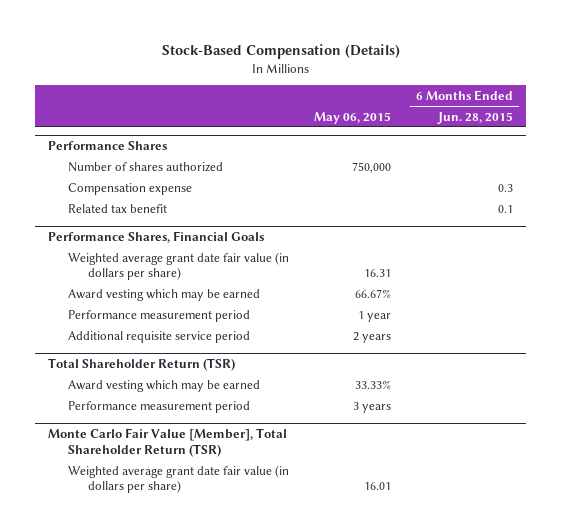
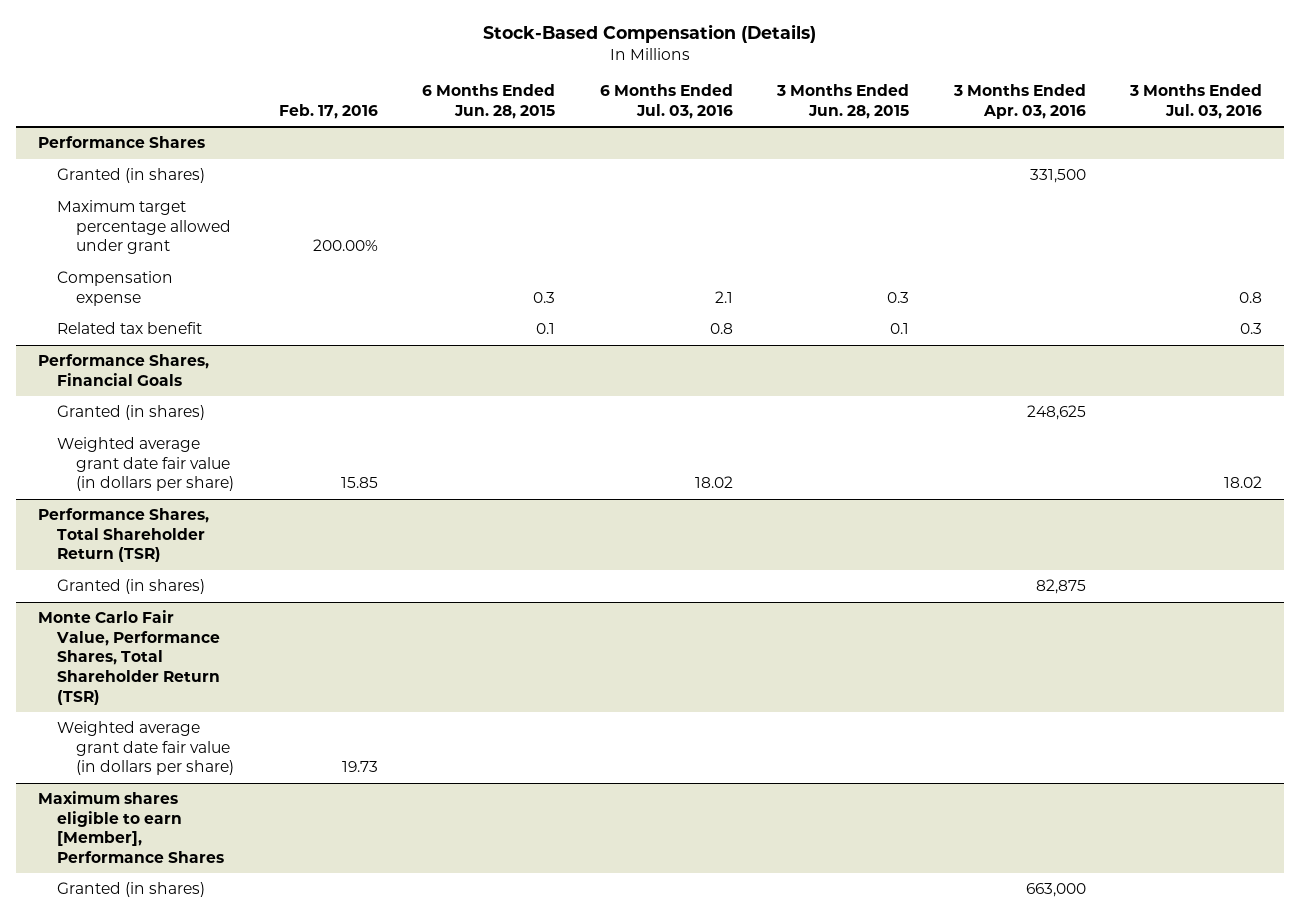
- | May 06, 2015 | 6 Months Ended Jun. 28, 2015
+ | Feb. 17, 2016 | 6 Months Ended Jun. 28, 2015 | 6 Months Ended Jul. 03, 2016 | 3 Months Ended Jun. 28, 2015 | 3 Months Ended Apr. 03, 2016 | 3 Months Ended Jul. 03, 2016
@ Performance Shares
- Number of shares authorized | 750,000 |
+ Granted (in shares) | | | | | 331,500 |
+ Maximum target percentage allowed under grant | 200.00% | | | | |
@ Performance Shares, Financial Goals
+ Granted (in shares) | | | | | 248,625 |
- Award vesting which may be earned | 66.67% |
- Performance measurement period | 1 year |
- Additional requisite service period | 2 years |
- Total Shareholder Return (TSR)
- Award vesting which may be earned | 33.33% |
- Performance measurement period | 3 years |
- Monte Carlo Fair Value [Member], Total Shareholder Return (TSR)
+ Performance Shares, Total Shareholder Return (TSR)
+ Granted (in shares) | | | | | 82,875 |
+ Monte Carlo Fair Value, Performance Shares, Total Shareholder Return (TSR)
+ Maximum shares eligible to earn [Member], Performance Shares
+ Granted (in shares) | | | | | 663,000 |

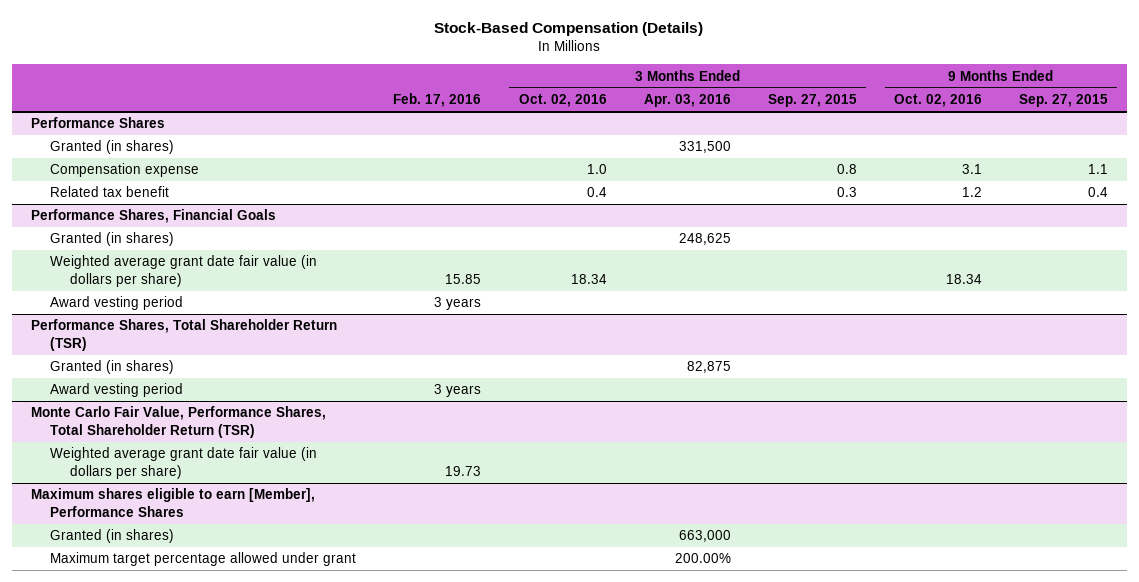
- | Feb. 17, 2016 | 6 Months Ended Jun. 28, 2015 | 6 Months Ended Jul. 03, 2016 | 3 Months Ended Jun. 28, 2015 | 3 Months Ended Apr. 03, 2016 | 3 Months Ended Jul. 03, 2016
+ | Feb. 17, 2016 | 3 Months Ended Oct. 02, 2016 | 3 Months Ended Apr. 03, 2016 | 3 Months Ended Sep. 27, 2015 | 9 Months Ended Oct. 02, 2016 | 9 Months Ended Sep. 27, 2015
@ Performance Shares
- Maximum target percentage allowed under grant | 200.00% | | | | |
@ Performance Shares, Financial Goals
+ Award vesting period | 3 years | | | | |
@ Performance Shares, Total Shareholder Return (TSR)
+ Award vesting period | 3 years | | | | |
@ Maximum shares eligible to earn [Member], Performance Shares
+ Maximum target percentage allowed under grant | | | 200.00% | | |

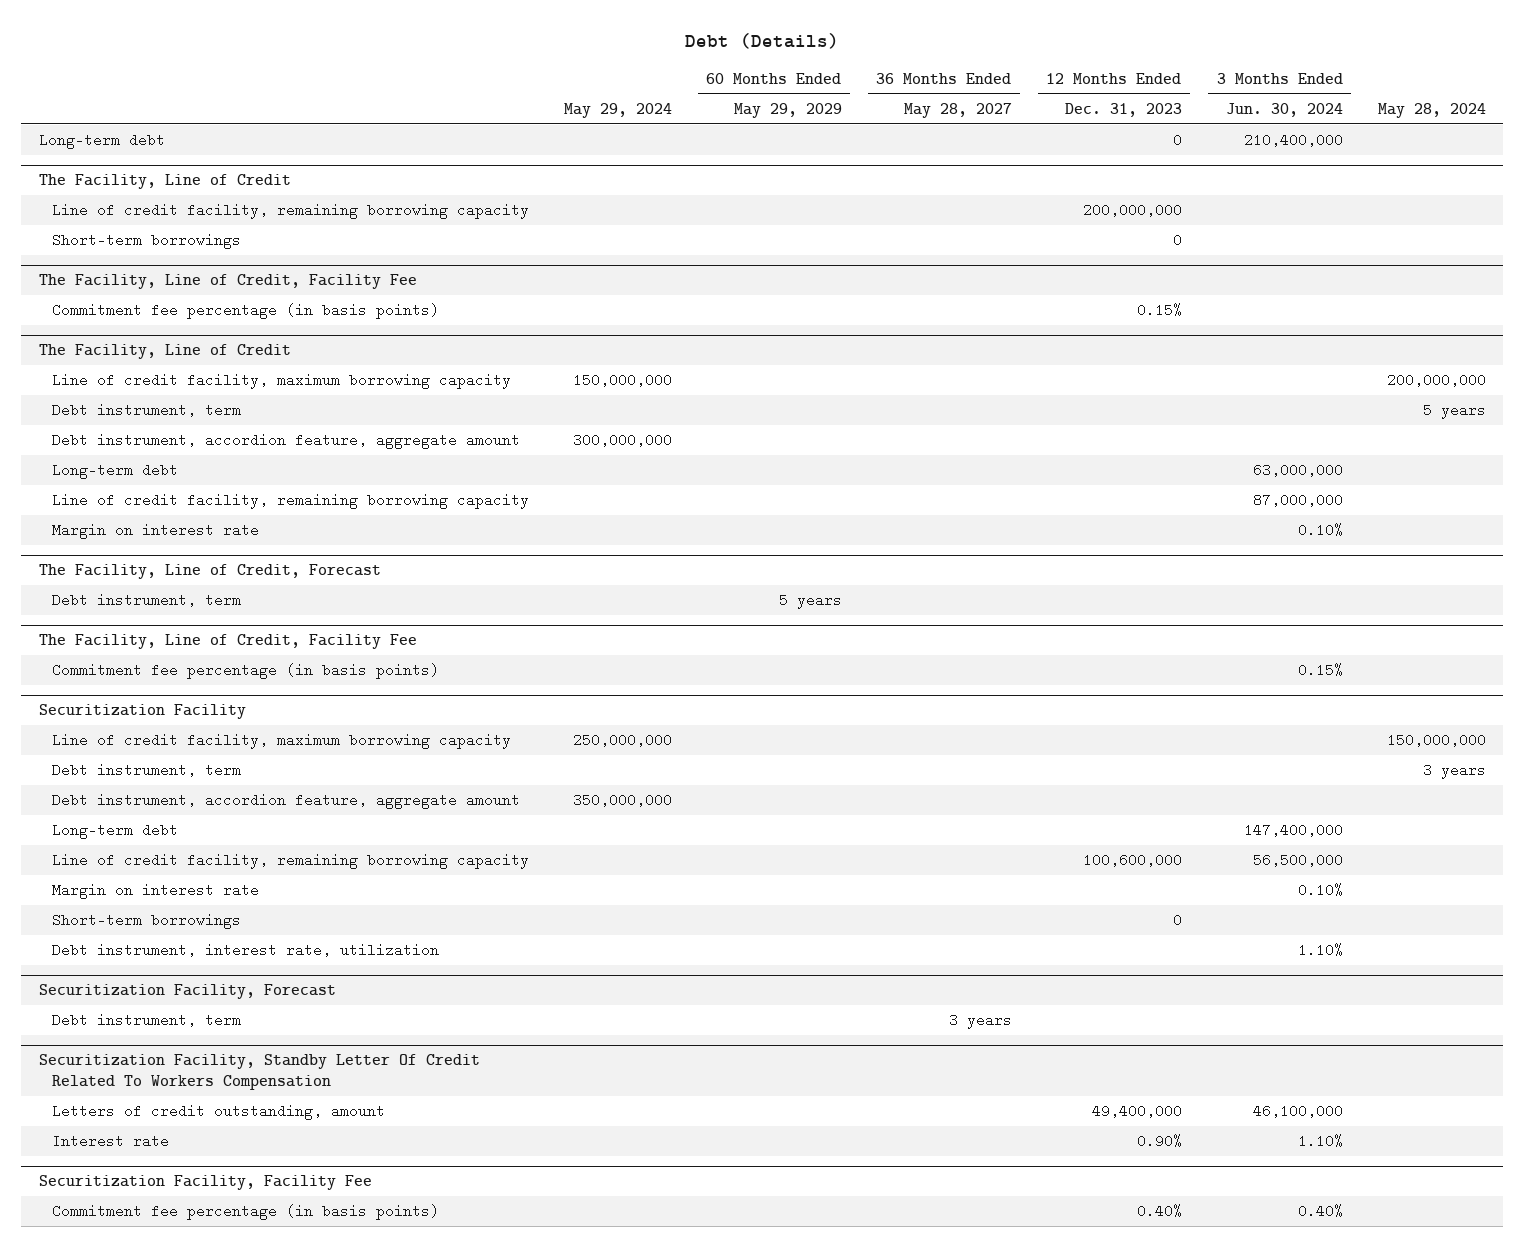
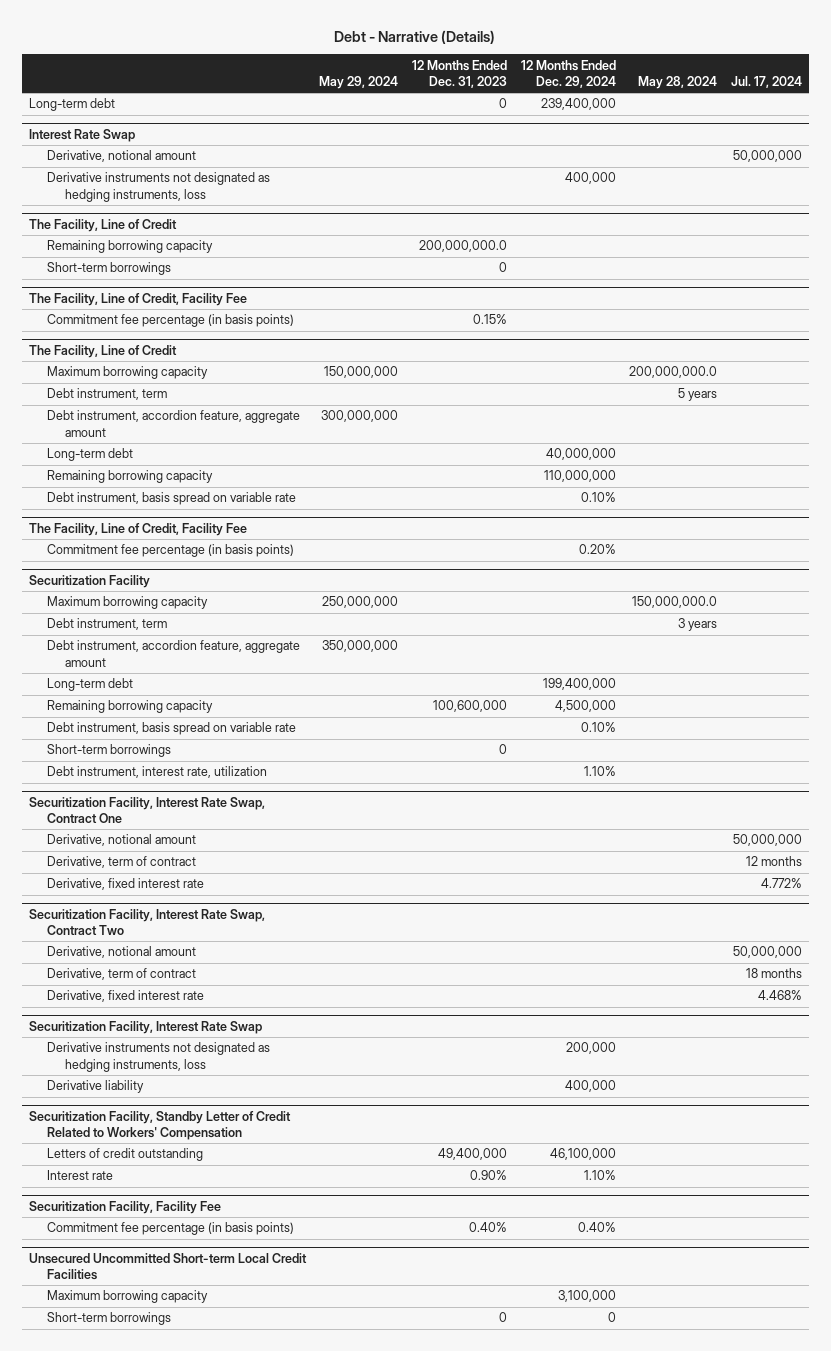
- Debt (Details)
+ Debt - Narrative (Details)
- | May 29, 2024 | 60 Months Ended May 29, 2029 | 36 Months Ended May 28, 2027 | 12 Months Ended Dec. 31, 2023 | 3 Months Ended Jun. 30, 2024 | May 28, 2024
+ | May 29, 2024 | 12 Months Ended Dec. 31, 2023 | 12 Months Ended Dec. 29, 2024 | May 28, 2024 | Jul. 17, 2024
+ Interest Rate Swap
+ Derivative, notional amount | | | | | 50,000,000
+ Derivative instruments not designated as hedging instruments, loss | | | 400,000 | |
@ The Facility, Line of Credit
- Line of credit facility, remaining borrowing capacity | | | | 200,000,000 | |
+ Remaining borrowing capacity | | 200,000,000.0 | | |
- Line of credit facility, maximum borrowing capacity | 150,000,000 | | | | | 200,000,000
+ Maximum borrowing capacity | 150,000,000 | | | 200,000,000.0 |
- Line of credit facility, remaining borrowing capacity | | | | | 87,000,000 |
- Margin on interest rate | | | | | 0.10% |
- The Facility, Line of Credit, Forecast
- Debt instrument, term | | 5 years | | | |
@ The Facility, Line of Credit
+ Remaining borrowing capacity | | | 110,000,000 | |
+ Debt instrument, basis spread on variable rate | | | 0.10% | |
@ Securitization Facility
- Line of credit facility, maximum borrowing capacity | 250,000,000 | | | | | 150,000,000
+ Maximum borrowing capacity | 250,000,000 | | | 150,000,000.0 |
- Line of credit facility, remaining borrowing capacity | | | | 100,600,000 | 56,500,000 |
- Margin on interest rate | | | | | 0.10% |
+ Remaining borrowing capacity | | 100,600,000 | 4,500,000 | |
+ Debt instrument, basis spread on variable rate | | | 0.10% | |
- Securitization Facility, Forecast
- Debt instrument, term | | | 3 years | | |
- Securitization Facility, Standby Letter Of Credit Related To Workers Compensation
- Letters of credit outstanding, amount | | | | 49,400,000 | 46,100,000 |
+ Securitization Facility, Interest Rate Swap, Contract One
+ Derivative, notional amount | | | | | 50,000,000
+ Derivative, term of contract | | | | | 12 months
+ Derivative, fixed interest rate | | | | | 4.772%
+ Securitization Facility, Interest Rate Swap, Contract Two
+ Derivative, notional amount | | | | | 50,000,000
+ Derivative, term of contract | | | | | 18 months
+ Derivative, fixed interest rate | | | | | 4.468%
+ Securitization Facility, Interest Rate Swap
+ Derivative instruments not designated as hedging instruments, loss | | | 200,000 | |
+ Derivative liability | | | 400,000 | |
+ Securitization Facility, Standby Letter of Credit Related to Workers' Compensation
+ Letters of credit outstanding | | 49,400,000 | 46,100,000 | |
+ Unsecured Uncommitted Short-term Local Credit Facilities
+ Maximum borrowing capacity | | | 3,100,000 | |
+ Short-term borrowings | | 0 | 0 | |

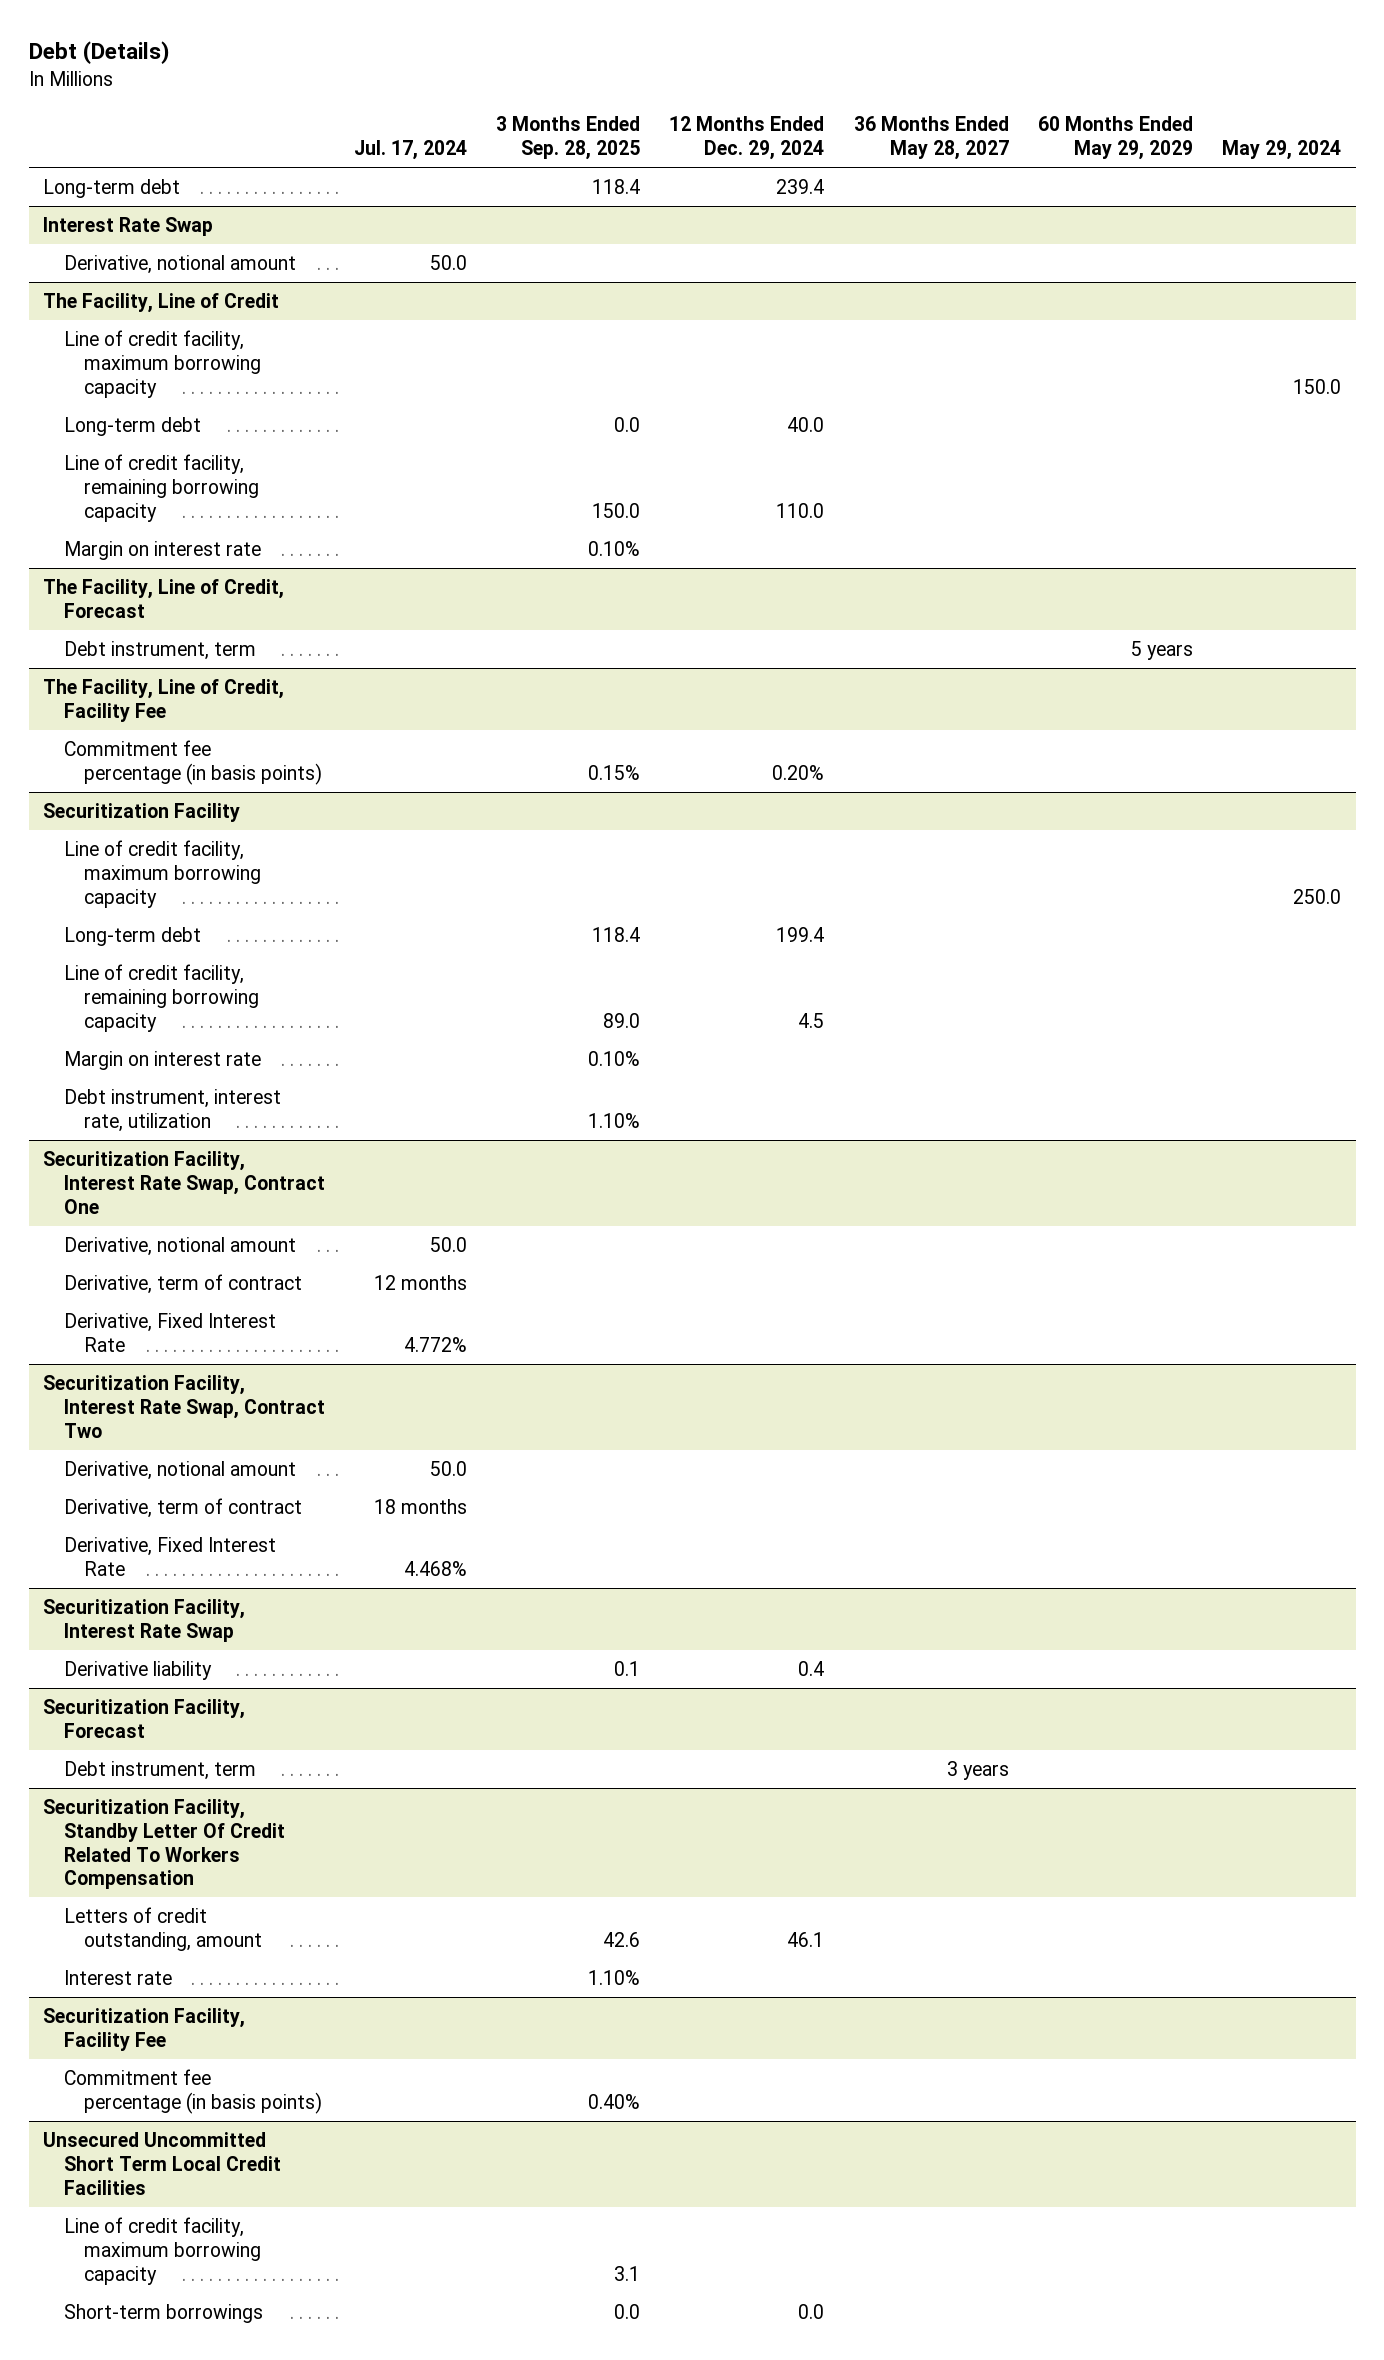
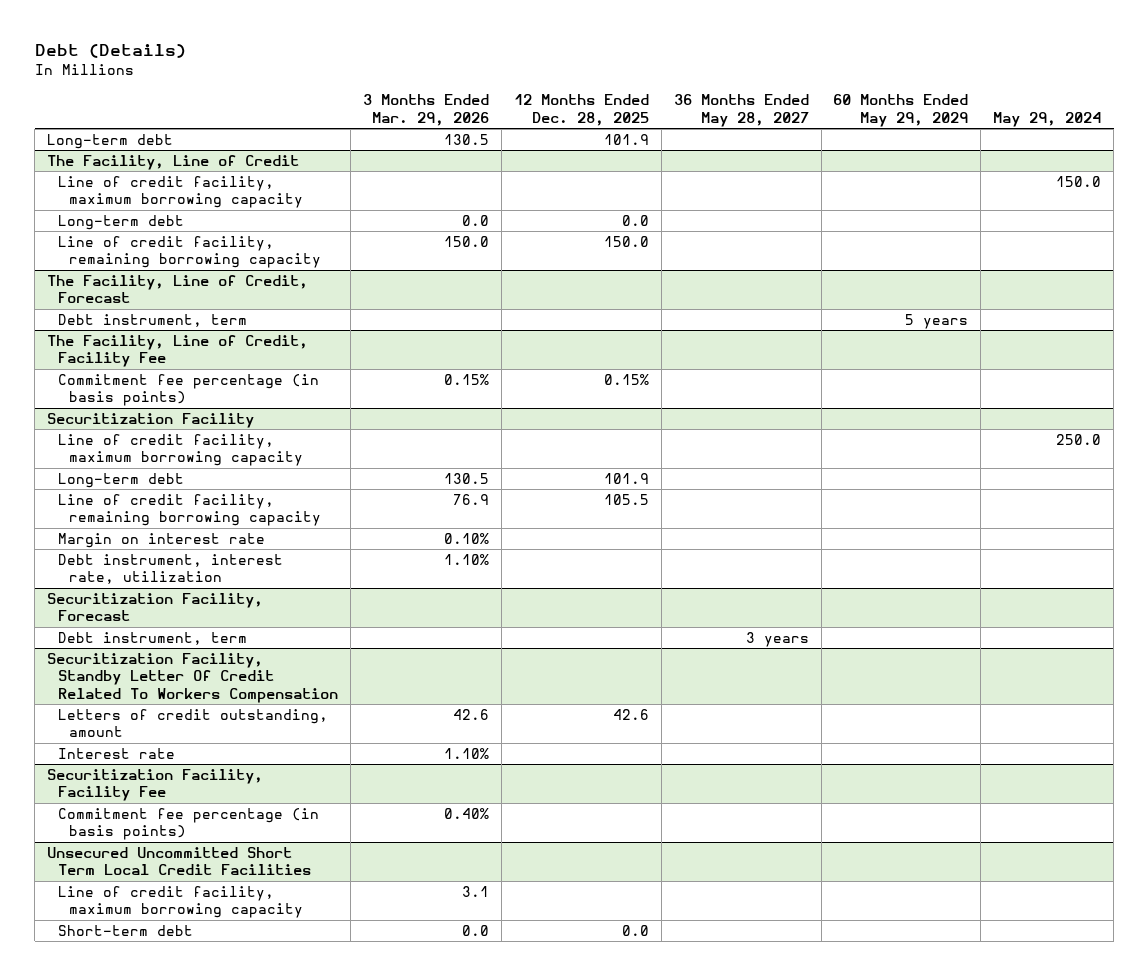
- | Jul. 17, 2024 | 3 Months Ended Sep. 28, 2025 | 12 Months Ended Dec. 29, 2024 | 36 Months Ended May 28, 2027 | 60 Months Ended May 29, 2029 | May 29, 2024
+ | 3 Months Ended Mar. 29, 2026 | 12 Months Ended Dec. 28, 2025 | 36 Months Ended May 28, 2027 | 60 Months Ended May 29, 2029 | May 29, 2024
- Interest Rate Swap
- Derivative, notional amount | 50.0 | | | | |
@ The Facility, Line of Credit
- Margin on interest rate | | 0.10% | | | |
- Securitization Facility, Interest Rate Swap, Contract One
- Derivative, notional amount | 50.0 | | | | |
- Derivative, term of contract | 12 months | | | | |
- Derivative, Fixed Interest Rate | 4.772% | | | | |
- Securitization Facility, Interest Rate Swap, Contract Two
- Derivative, notional amount | 50.0 | | | | |
- Derivative, term of contract | 18 months | | | | |
- Derivative, Fixed Interest Rate | 4.468% | | | | |
- Securitization Facility, Interest Rate Swap
- Derivative liability | | 0.1 | 0.4 | | |
@ Unsecured Uncommitted Short Term Local Credit Facilities
- Short-term borrowings | | 0.0 | 0.0 | | |
+ Short-term debt | 0.0 | 0.0 | | |

